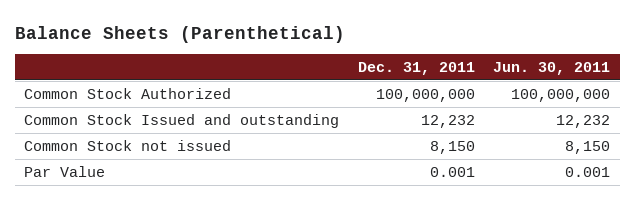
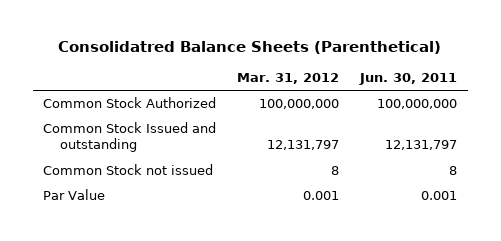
- Balance Sheets (Parenthetical)
+ Consolidatred Balance Sheets (Parenthetical)
- | Dec. 31, 2011 | Jun. 30, 2011
+ | Mar. 31, 2012 | Jun. 30, 2011
- Common Stock Issued and outstanding | 12,232 | 12,232
- Common Stock not issued | 8,150 | 8,150
+ Common Stock Issued and outstanding | 12,131,797 | 12,131,797
+ Common Stock not issued | 8 | 8

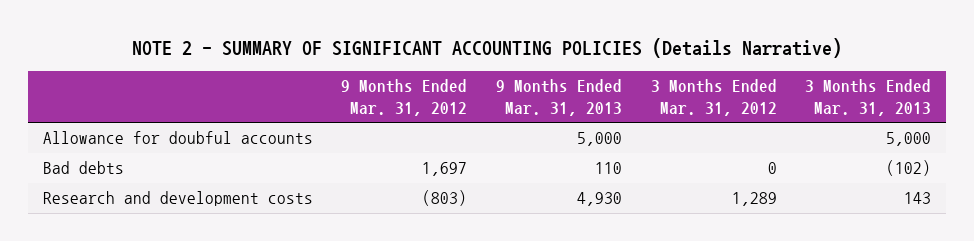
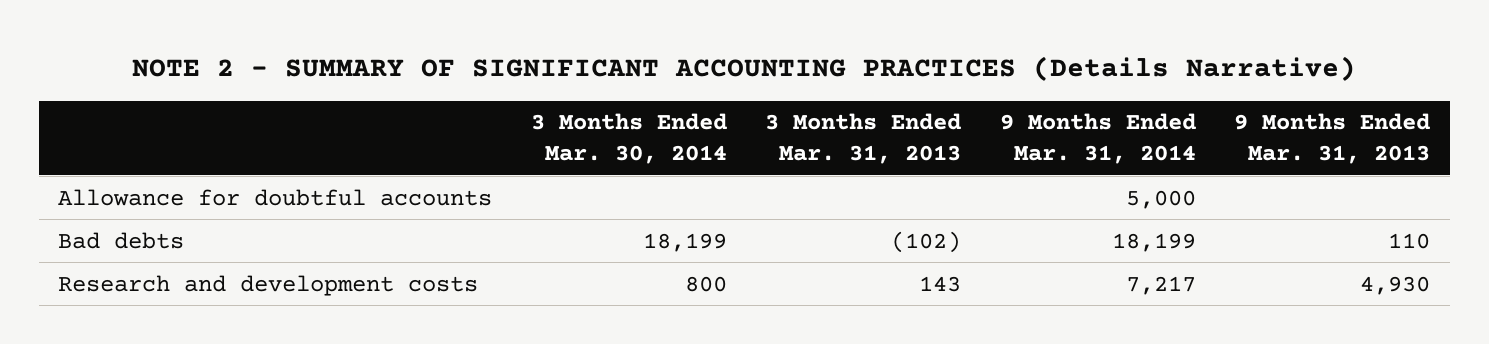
- NOTE 2 - SUMMARY OF SIGNIFICANT ACCOUNTING POLICIES (Details Narrative)
+ NOTE 2 - SUMMARY OF SIGNIFICANT ACCOUNTING PRACTICES (Details Narrative)
- | 9 Months Ended Mar. 31, 2012 | 9 Months Ended Mar. 31, 2013 | 3 Months Ended Mar. 31, 2012 | 3 Months Ended Mar. 31, 2013
+ | 3 Months Ended Mar. 30, 2014 | 3 Months Ended Mar. 31, 2013 | 9 Months Ended Mar. 31, 2014 | 9 Months Ended Mar. 31, 2013
- Allowance for doubful accounts | | 5,000 | | 5,000
+ Allowance for doubtful accounts | | | 5,000 |

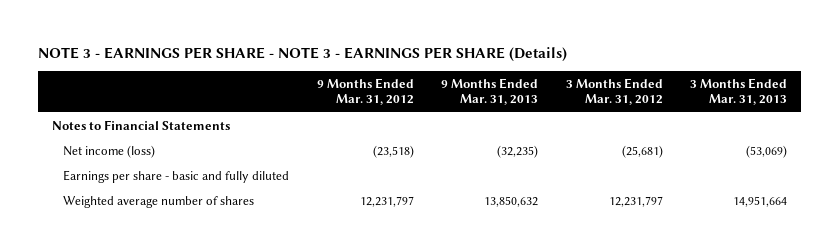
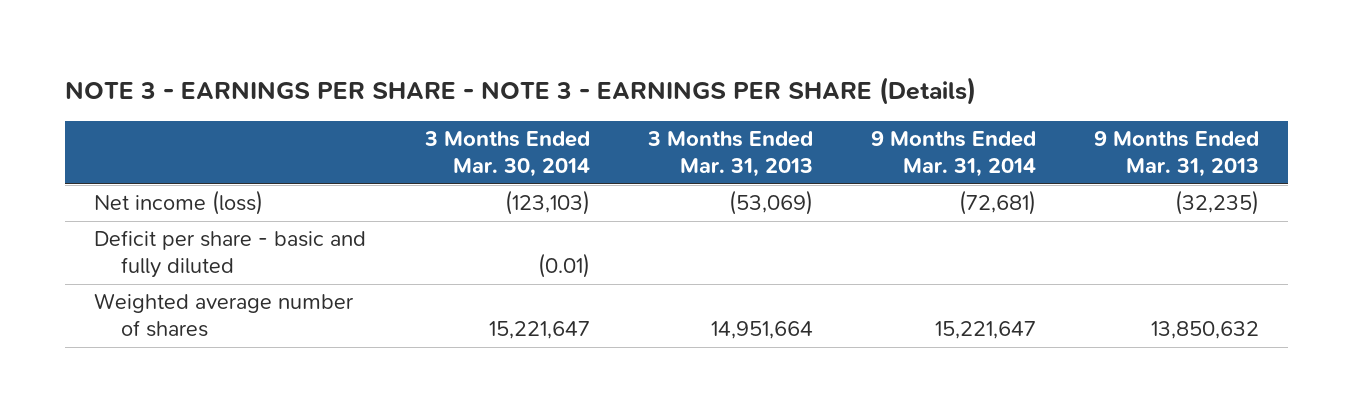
- | 9 Months Ended Mar. 31, 2012 | 9 Months Ended Mar. 31, 2013 | 3 Months Ended Mar. 31, 2012 | 3 Months Ended Mar. 31, 2013
+ | 3 Months Ended Mar. 30, 2014 | 3 Months Ended Mar. 31, 2013 | 9 Months Ended Mar. 31, 2014 | 9 Months Ended Mar. 31, 2013
- Notes to Financial Statements
- Earnings per share - basic and fully diluted
+ Deficit per share - basic and fully diluted | (0.01) | | |

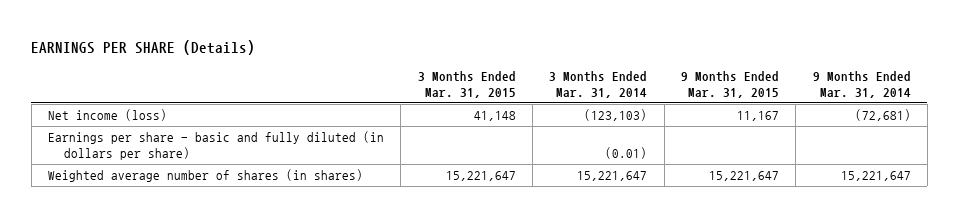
- NOTE 3 - EARNINGS PER SHARE - NOTE 3 - EARNINGS PER SHARE (Details)
+ EARNINGS PER SHARE (Details)
- | 3 Months Ended Mar. 30, 2014 | 3 Months Ended Mar. 31, 2013 | 9 Months Ended Mar. 31, 2014 | 9 Months Ended Mar. 31, 2013
+ | 3 Months Ended Mar. 31, 2015 | 3 Months Ended Mar. 31, 2014 | 9 Months Ended Mar. 31, 2015 | 9 Months Ended Mar. 31, 2014
- Deficit per share - basic and fully diluted | (0.01) | | |
- Weighted average number of shares | 15,221,647 | 14,951,664 | 15,221,647 | 13,850,632
+ Earnings per share - basic and fully diluted (in dollars per share) | | (0.01) | |
+ Weighted average number of shares (in shares) | 15,221,647 | 15,221,647 | 15,221,647 | 15,221,647

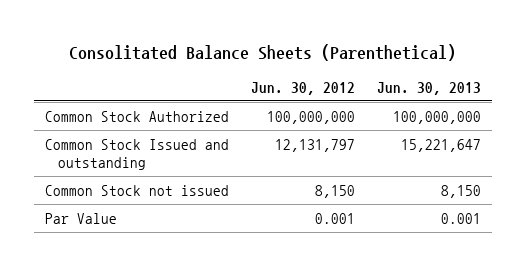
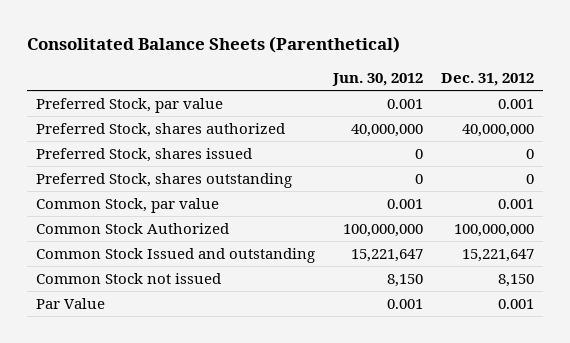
- | Jun. 30, 2012 | Jun. 30, 2013
+ | Jun. 30, 2012 | Dec. 31, 2012
+ Preferred Stock, par value | 0.001 | 0.001
+ Preferred Stock, shares authorized | 40,000,000 | 40,000,000
+ Preferred Stock, shares issued | 0 | 0
+ Preferred Stock, shares outstanding | 0 | 0
+ Common Stock, par value | 0.001 | 0.001
- Common Stock Issued and outstanding | 12,131,797 | 15,221,647
+ Common Stock Issued and outstanding | 15,221,647 | 15,221,647

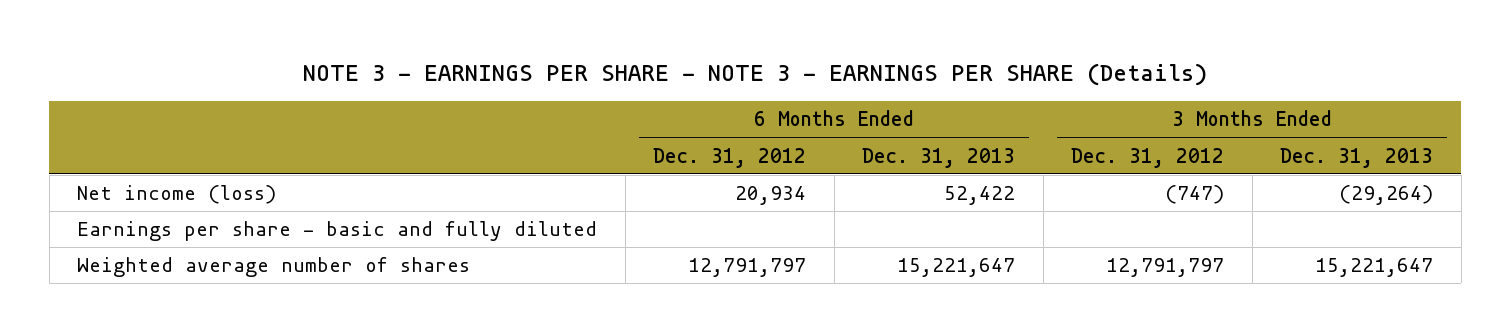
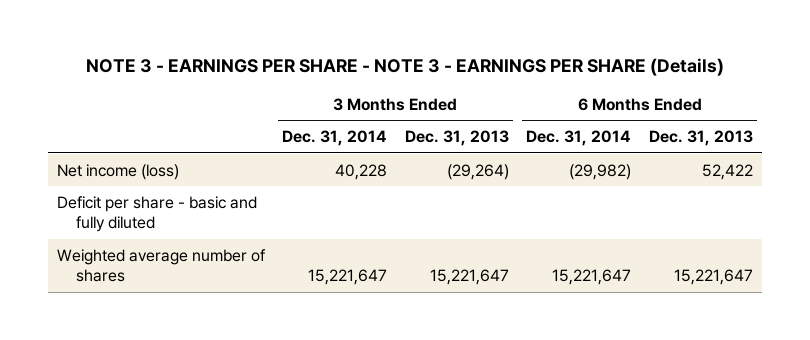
- | 6 Months Ended Dec. 31, 2012 | 6 Months Ended Dec. 31, 2013 | 3 Months Ended Dec. 31, 2012 | 3 Months Ended Dec. 31, 2013
+ | 3 Months Ended Dec. 31, 2014 | 3 Months Ended Dec. 31, 2013 | 6 Months Ended Dec. 31, 2014 | 6 Months Ended Dec. 31, 2013
- Earnings per share - basic and fully diluted
+ Deficit per share - basic and fully diluted

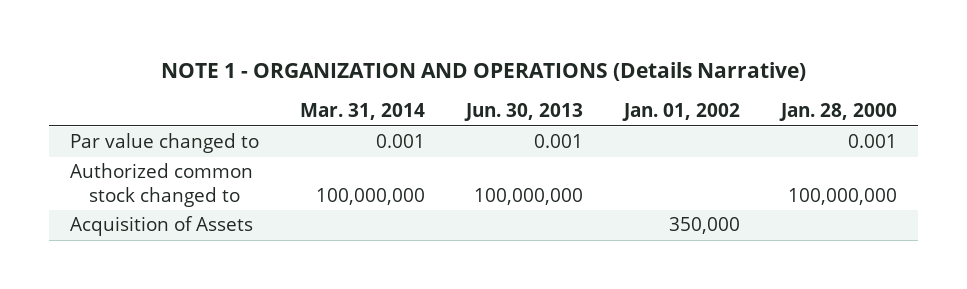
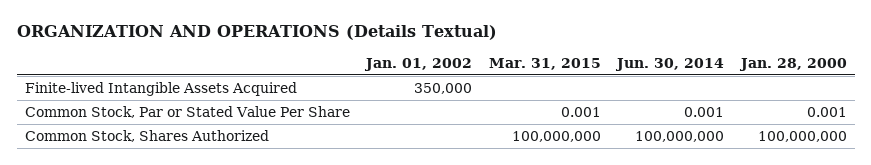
- NOTE 1 - ORGANIZATION AND OPERATIONS (Details Narrative)
+ ORGANIZATION AND OPERATIONS (Details Textual)
- | Mar. 31, 2014 | Jun. 30, 2013 | Jan. 01, 2002 | Jan. 28, 2000
+ | Jan. 01, 2002 | Mar. 31, 2015 | Jun. 30, 2014 | Jan. 28, 2000
- Par value changed to | 0.001 | 0.001 | | 0.001
- Authorized common stock changed to | 100,000,000 | 100,000,000 | | 100,000,000
- Acquisition of Assets | | | 350,000 |
+ Finite-lived Intangible Assets Acquired | 350,000 | | |
+ Common Stock, Par or Stated Value Per Share | | 0.001 | 0.001 | 0.001
+ Common Stock, Shares Authorized | | 100,000,000 | 100,000,000 | 100,000,000

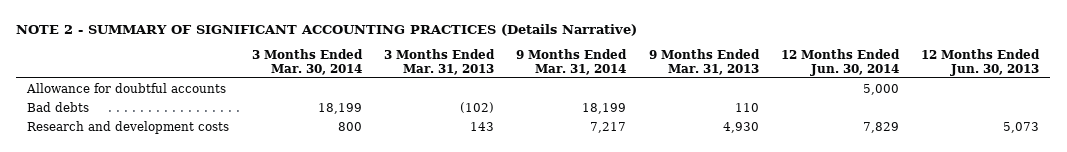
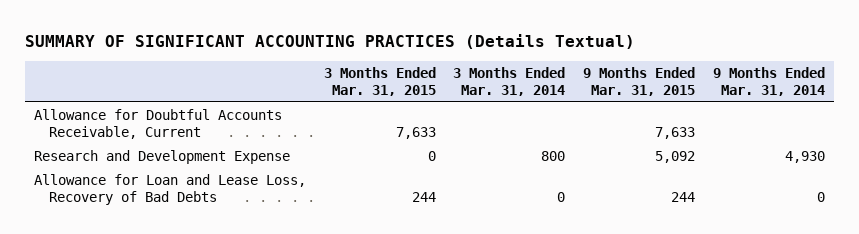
- NOTE 2 - SUMMARY OF SIGNIFICANT ACCOUNTING PRACTICES (Details Narrative)
+ SUMMARY OF SIGNIFICANT ACCOUNTING PRACTICES (Details Textual)
- | 3 Months Ended Mar. 30, 2014 | 3 Months Ended Mar. 31, 2013 | 9 Months Ended Mar. 31, 2014 | 9 Months Ended Mar. 31, 2013 | 12 Months Ended Jun. 30, 2014 | 12 Months Ended Jun. 30, 2013
+ | 3 Months Ended Mar. 31, 2015 | 3 Months Ended Mar. 31, 2014 | 9 Months Ended Mar. 31, 2015 | 9 Months Ended Mar. 31, 2014
- Allowance for doubtful accounts | | | | | 5,000 |
- Bad debts | 18,199 | (102) | 18,199 | 110 | |
- Research and development costs | 800 | 143 | 7,217 | 4,930 | 7,829 | 5,073
+ Allowance for Doubtful Accounts Receivable, Current | 7,633 | | 7,633 |
+ Research and Development Expense | 0 | 800 | 5,092 | 4,930
+ Allowance for Loan and Lease Loss, Recovery of Bad Debts | 244 | 0 | 244 | 0

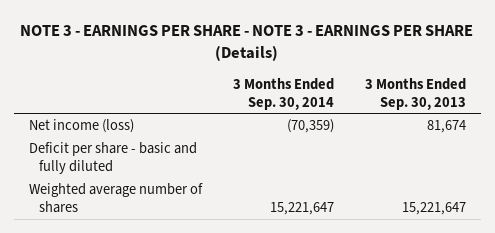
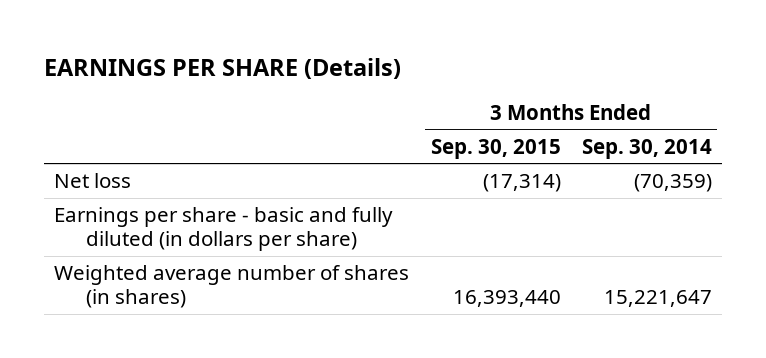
- NOTE 3 - EARNINGS PER SHARE - NOTE 3 - EARNINGS PER SHARE (Details)
+ EARNINGS PER SHARE (Details)
- | 3 Months Ended Sep. 30, 2014 | 3 Months Ended Sep. 30, 2013
+ | 3 Months Ended Sep. 30, 2015 | 3 Months Ended Sep. 30, 2014
- Net income (loss) | (70,359) | 81,674
- Deficit per share - basic and fully diluted
- Weighted average number of shares | 15,221,647 | 15,221,647
+ Net loss | (17,314) | (70,359)
+ Earnings per share - basic and fully diluted (in dollars per share)
+ Weighted average number of shares (in shares) | 16,393,440 | 15,221,647

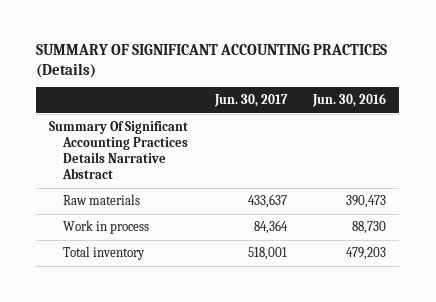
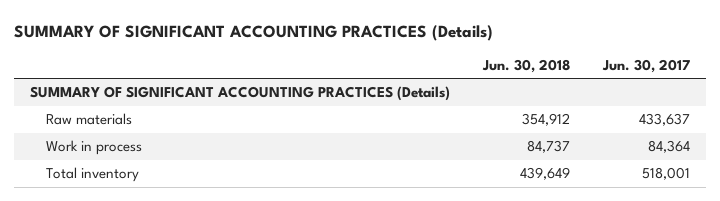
- | Jun. 30, 2017 | Jun. 30, 2016
+ | Jun. 30, 2018 | Jun. 30, 2017
- Summary Of Significant Accounting Practices Details Narrative Abstract
+ SUMMARY OF SIGNIFICANT ACCOUNTING PRACTICES (Details)

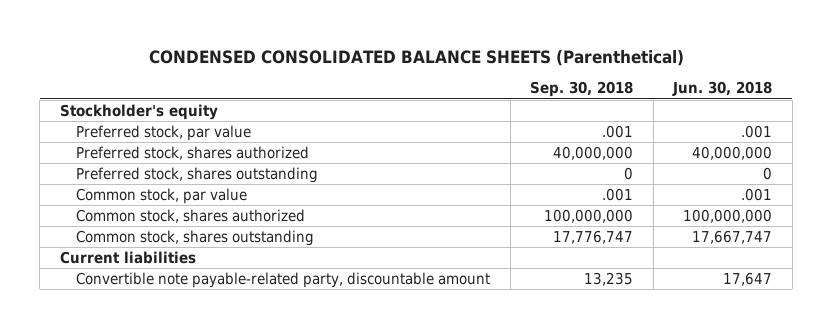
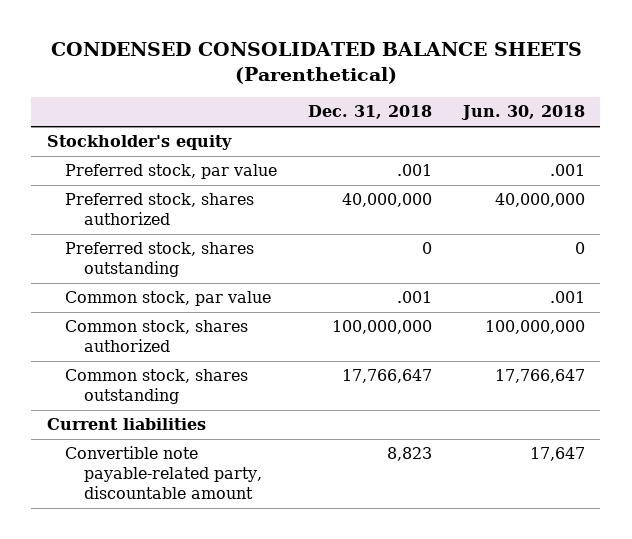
- | Sep. 30, 2018 | Jun. 30, 2018
+ | Dec. 31, 2018 | Jun. 30, 2018
- Common stock, shares outstanding | 17,776,747 | 17,667,747
+ Common stock, shares outstanding | 17,766,647 | 17,766,647

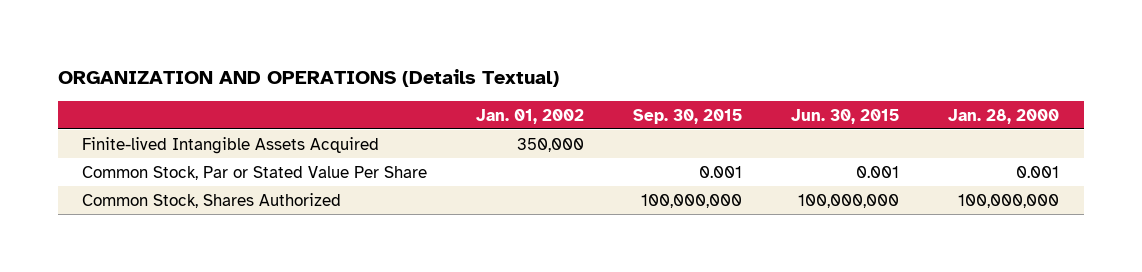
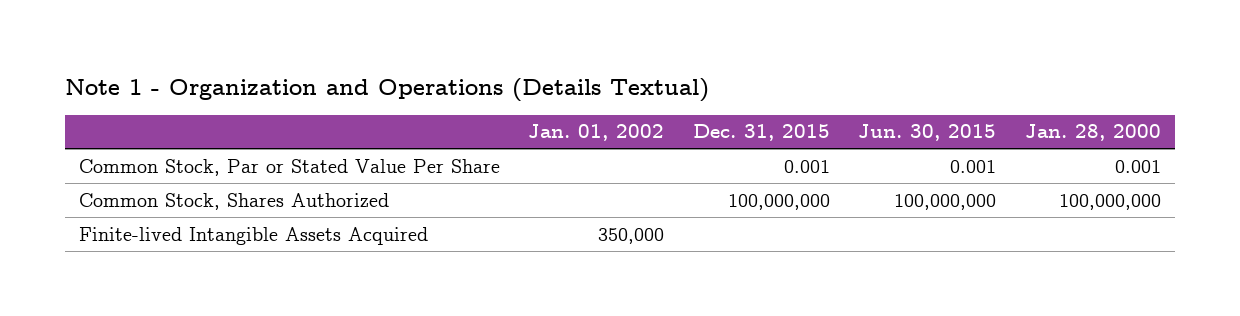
- ORGANIZATION AND OPERATIONS (Details Textual)
+ Note 1 - Organization and Operations (Details Textual)
- | Jan. 01, 2002 | Sep. 30, 2015 | Jun. 30, 2015 | Jan. 28, 2000
+ | Jan. 01, 2002 | Dec. 31, 2015 | Jun. 30, 2015 | Jan. 28, 2000
moved down: Finite-lived Intangible Assets Acquired | 350,000 | | |

